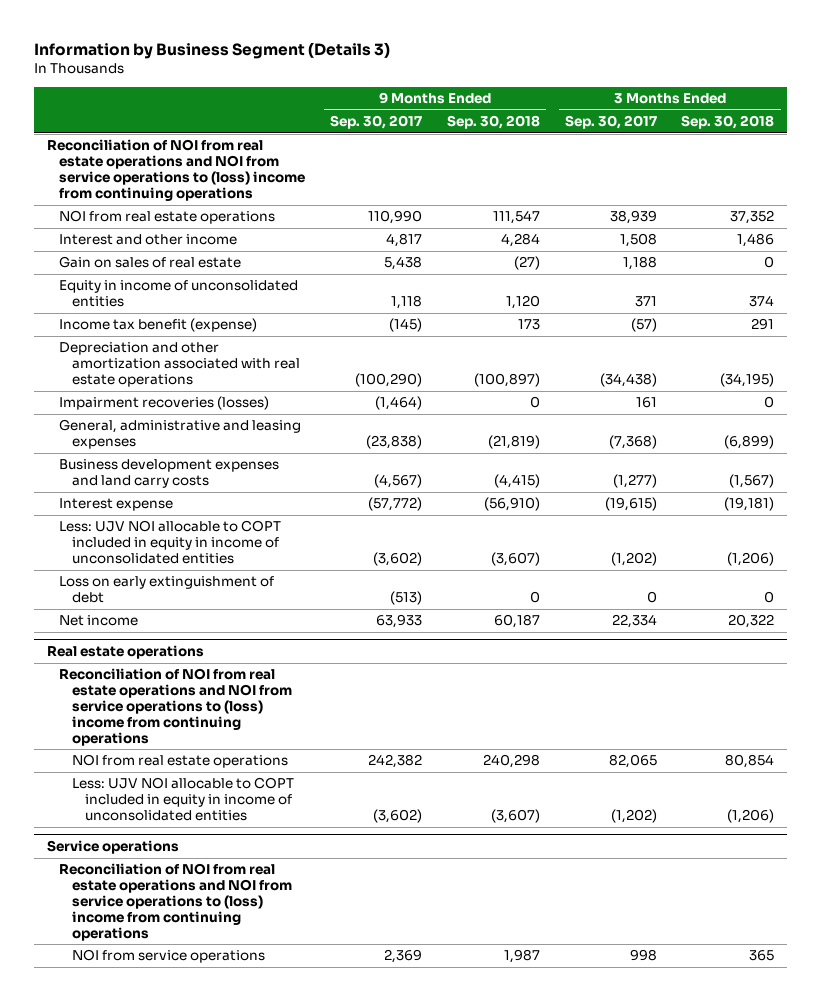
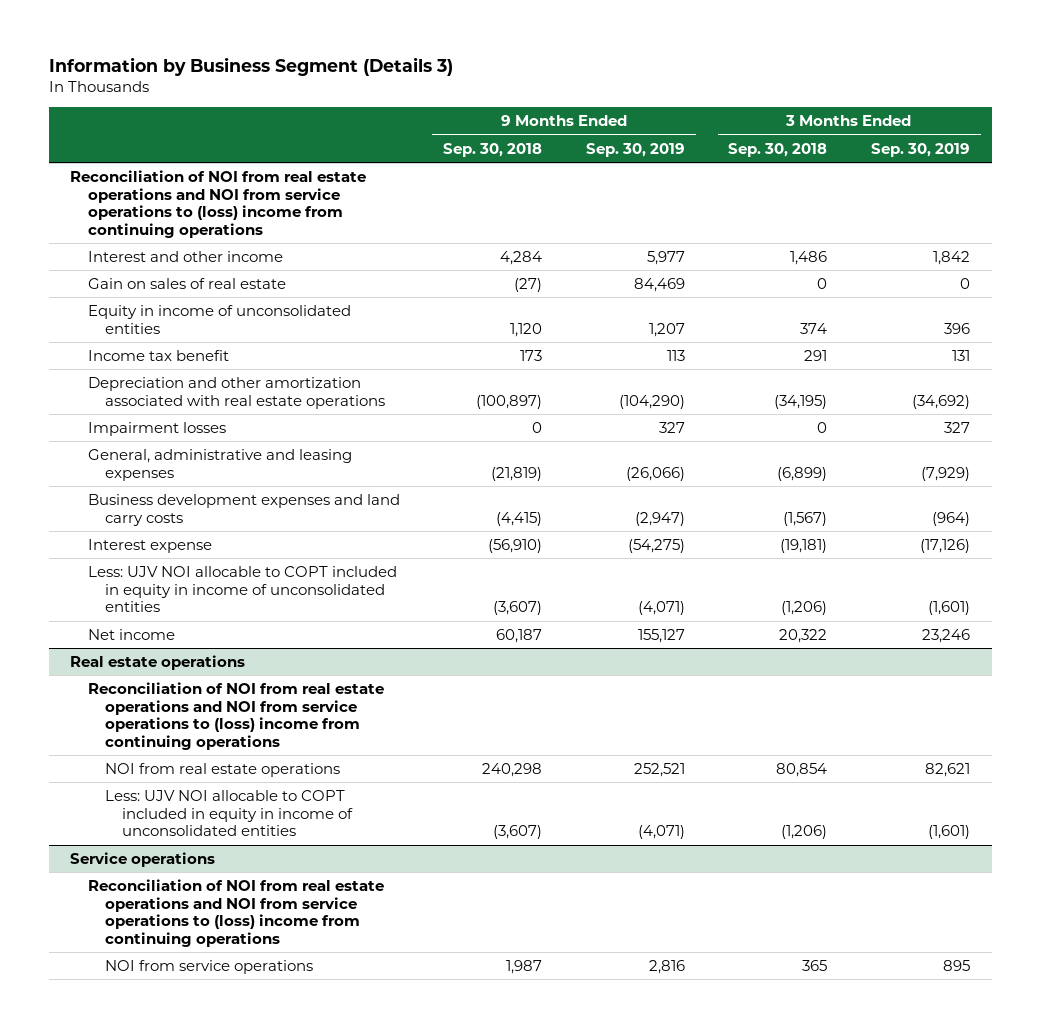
- | 9 Months Ended Sep. 30, 2017 | 9 Months Ended Sep. 30, 2018 | 3 Months Ended Sep. 30, 2017 | 3 Months Ended Sep. 30, 2018
+ | 9 Months Ended Sep. 30, 2018 | 9 Months Ended Sep. 30, 2019 | 3 Months Ended Sep. 30, 2018 | 3 Months Ended Sep. 30, 2019
- NOI from real estate operations | 110,990 | 111,547 | 38,939 | 37,352
- Income tax benefit (expense) | (145) | 173 | (57) | 291
+ Income tax benefit | 173 | 113 | 291 | 131
- Impairment recoveries (losses) | (1,464) | 0 | 161 | 0
+ Impairment losses | 0 | 327 | 0 | 327
- Loss on early extinguishment of debt | (513) | 0 | 0 | 0

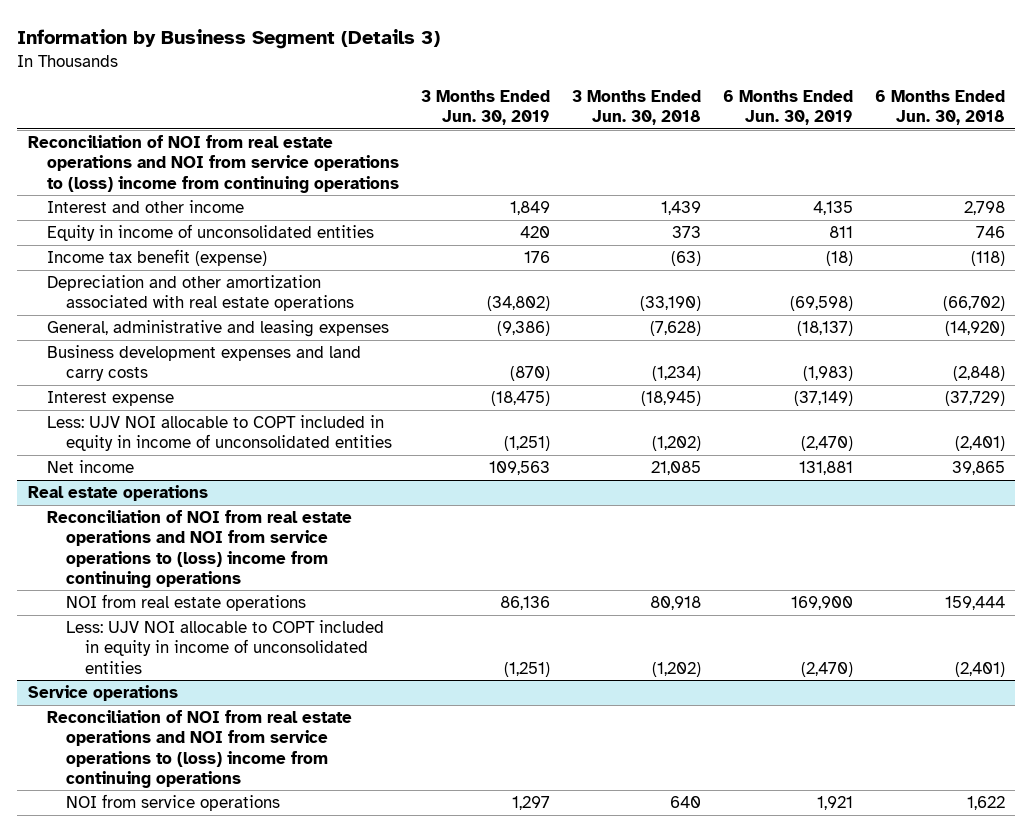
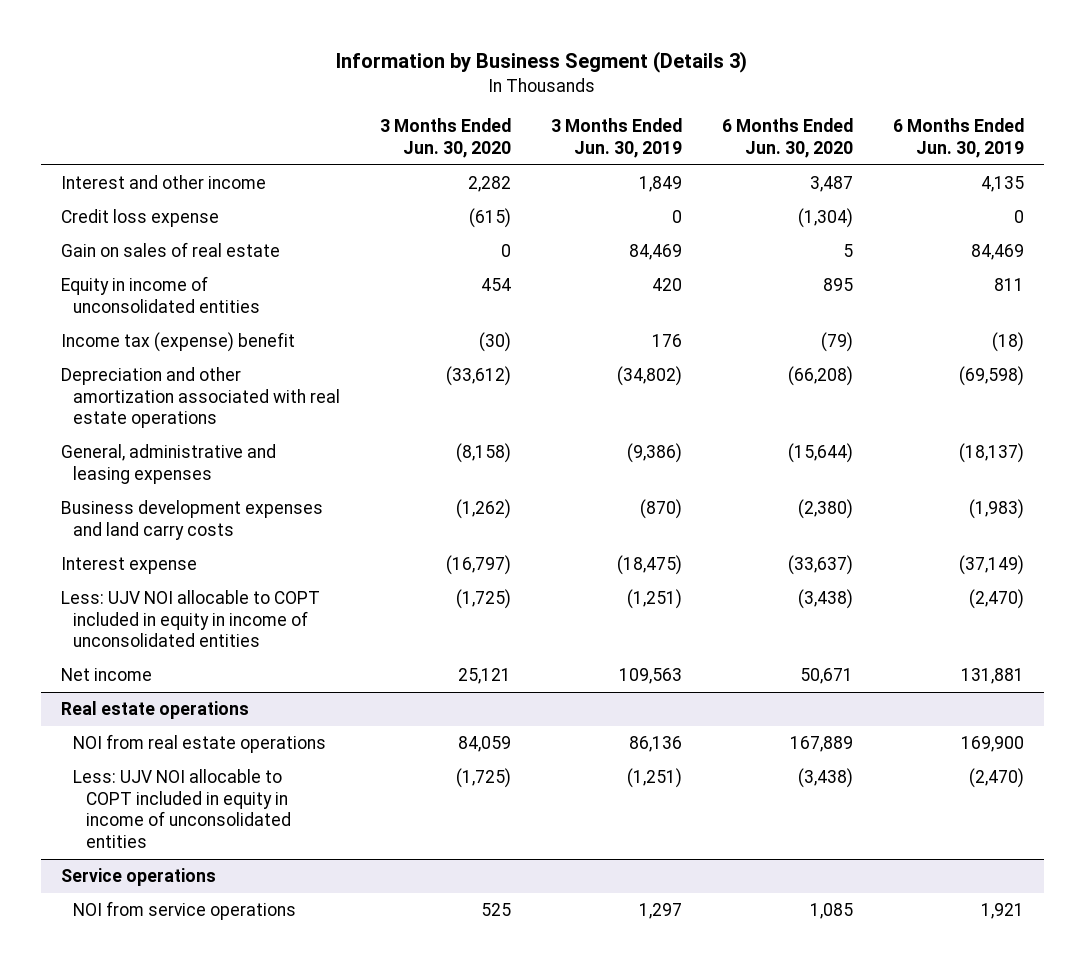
- | 3 Months Ended Jun. 30, 2019 | 3 Months Ended Jun. 30, 2018 | 6 Months Ended Jun. 30, 2019 | 6 Months Ended Jun. 30, 2018
+ | 3 Months Ended Jun. 30, 2020 | 3 Months Ended Jun. 30, 2019 | 6 Months Ended Jun. 30, 2020 | 6 Months Ended Jun. 30, 2019
- Reconciliation of NOI from real estate operations and NOI from service operations to (loss) income from continuing operations
+ Credit loss expense | (615) | 0 | (1,304) | 0
+ Gain on sales of real estate | 0 | 84,469 | 5 | 84,469
- Income tax benefit (expense) | 176 | (63) | (18) | (118)
+ Income tax (expense) benefit | (30) | 176 | (79) | (18)
@ Real estate operations
- Reconciliation of NOI from real estate operations and NOI from service operations to (loss) income from continuing operations
@ Service operations
- Reconciliation of NOI from real estate operations and NOI from service operations to (loss) income from continuing operations

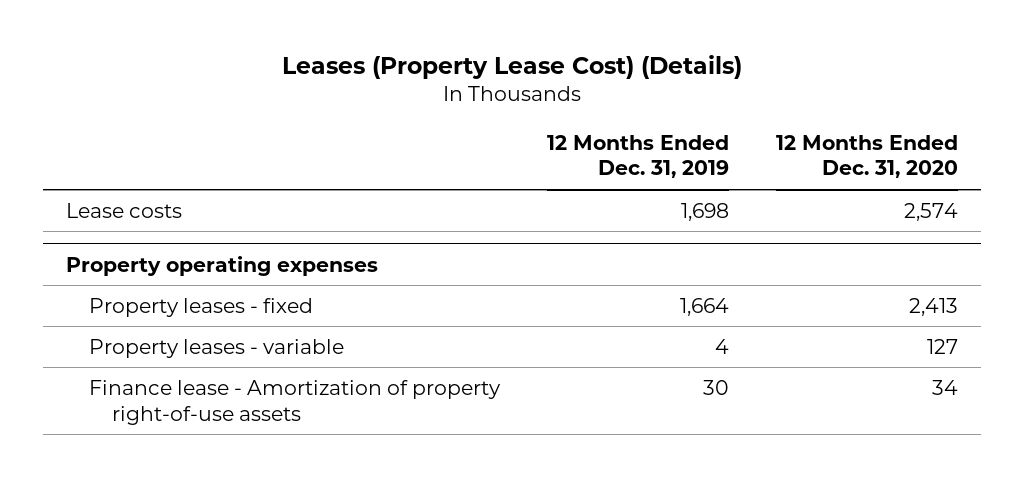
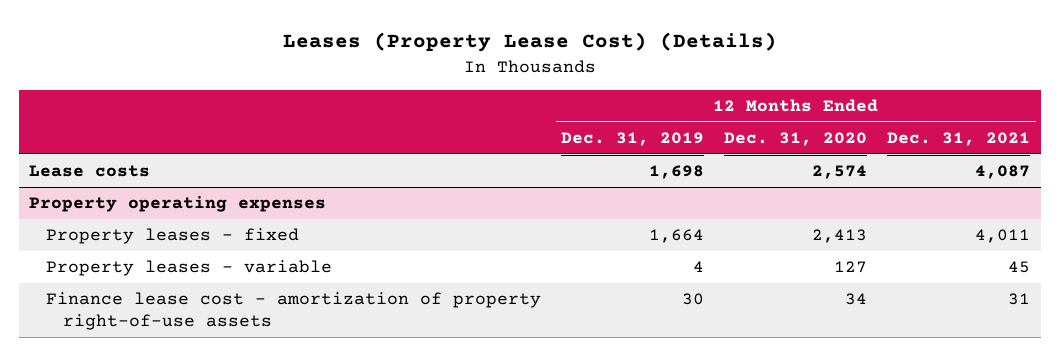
- | 12 Months Ended Dec. 31, 2019 | 12 Months Ended Dec. 31, 2020
+ | 12 Months Ended Dec. 31, 2019 | 12 Months Ended Dec. 31, 2020 | 12 Months Ended Dec. 31, 2021
@ Property operating expenses
- Finance lease - Amortization of property right-of-use assets | 30 | 34
+ Finance lease cost - amortization of property right-of-use assets | 30 | 34 | 31

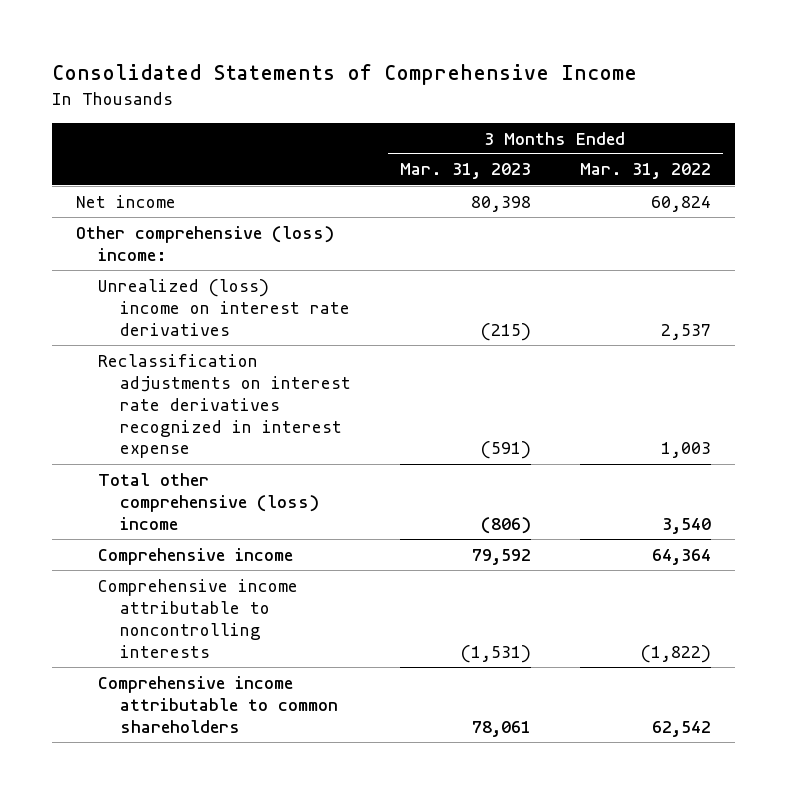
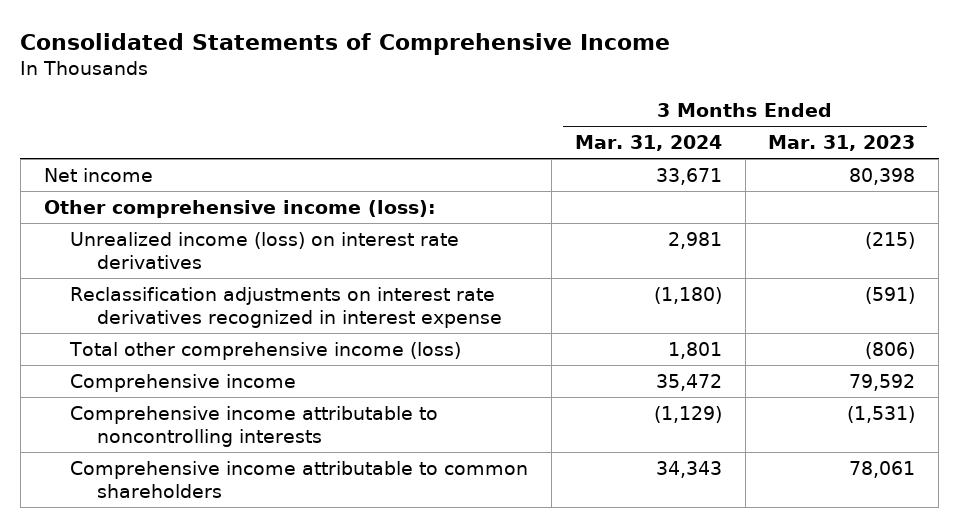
- | 3 Months Ended Mar. 31, 2023 | 3 Months Ended Mar. 31, 2022
+ | 3 Months Ended Mar. 31, 2024 | 3 Months Ended Mar. 31, 2023
- Other comprehensive (loss) income:
- Unrealized (loss) income on interest rate derivatives | (215) | 2,537
+ Other comprehensive income (loss):
+ Unrealized income (loss) on interest rate derivatives | 2,981 | (215)
- Total other comprehensive (loss) income | (806) | 3,540
+ Total other comprehensive income (loss) | 1,801 | (806)

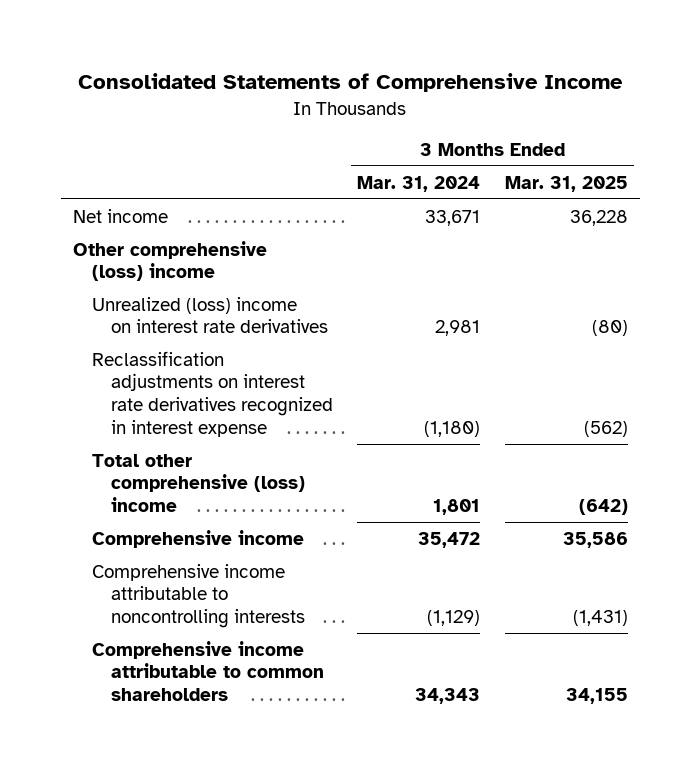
- | 3 Months Ended Mar. 31, 2024 | 3 Months Ended Mar. 31, 2023
+ | 3 Months Ended Mar. 31, 2024 | 3 Months Ended Mar. 31, 2025
- Other comprehensive income (loss):
- Unrealized income (loss) on interest rate derivatives | 2,981 | (215)
+ Other comprehensive (loss) income
+ Unrealized (loss) income on interest rate derivatives | 2,981 | (80)
- Total other comprehensive income (loss) | 1,801 | (806)
+ Total other comprehensive (loss) income | 1,801 | (642)

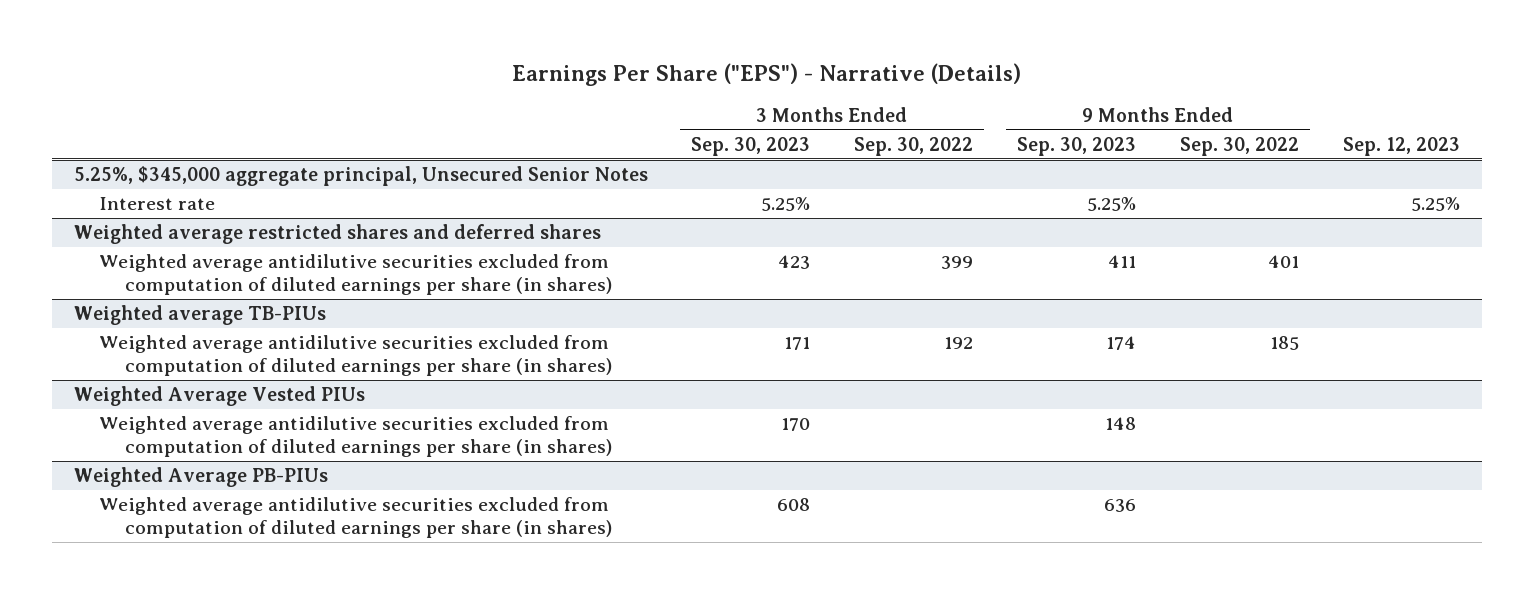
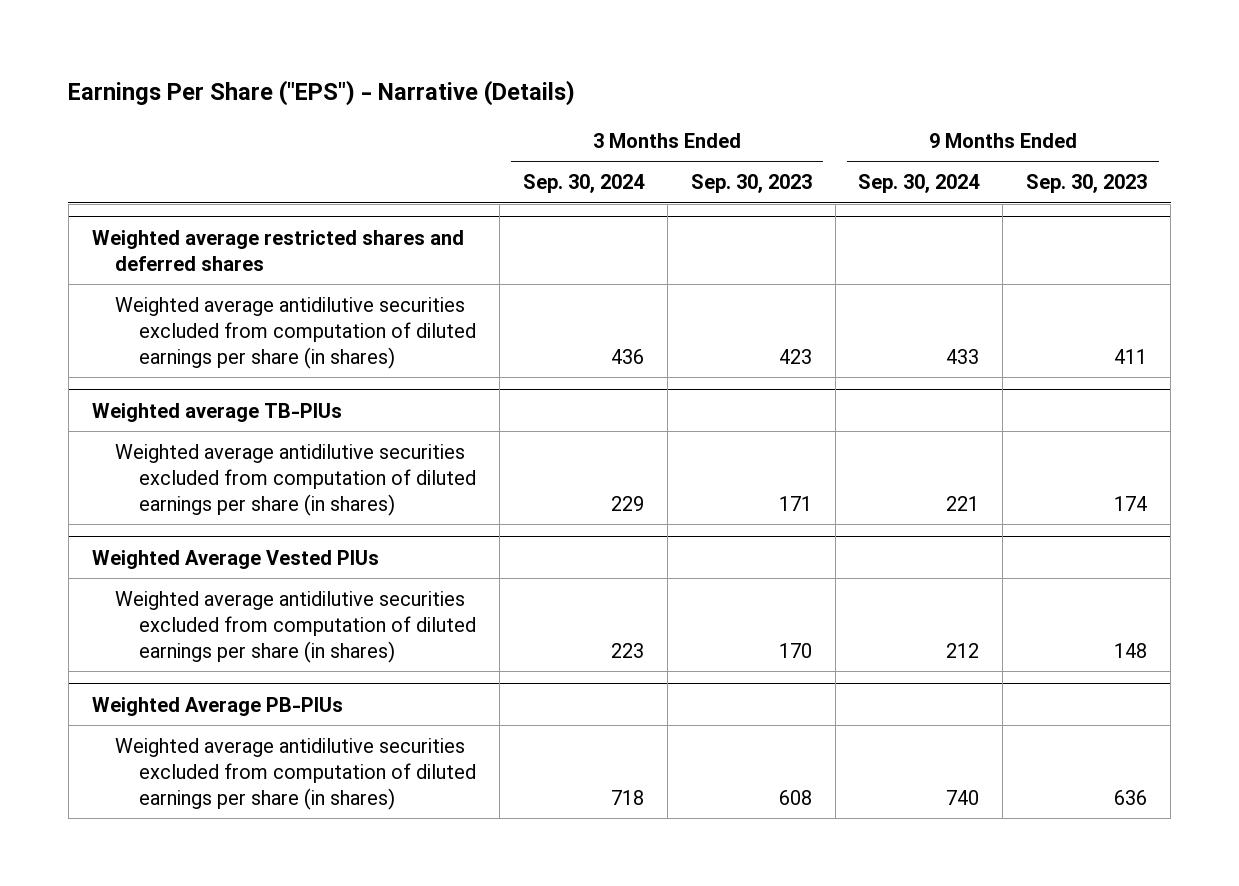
- | 3 Months Ended Sep. 30, 2023 | 3 Months Ended Sep. 30, 2022 | 9 Months Ended Sep. 30, 2023 | 9 Months Ended Sep. 30, 2022 | Sep. 12, 2023
+ | 3 Months Ended Sep. 30, 2024 | 3 Months Ended Sep. 30, 2023 | 9 Months Ended Sep. 30, 2024 | 9 Months Ended Sep. 30, 2023
- 5.25%, $345,000 aggregate principal, Unsecured Senior Notes
- Interest rate | 5.25% | | 5.25% | | 5.25%

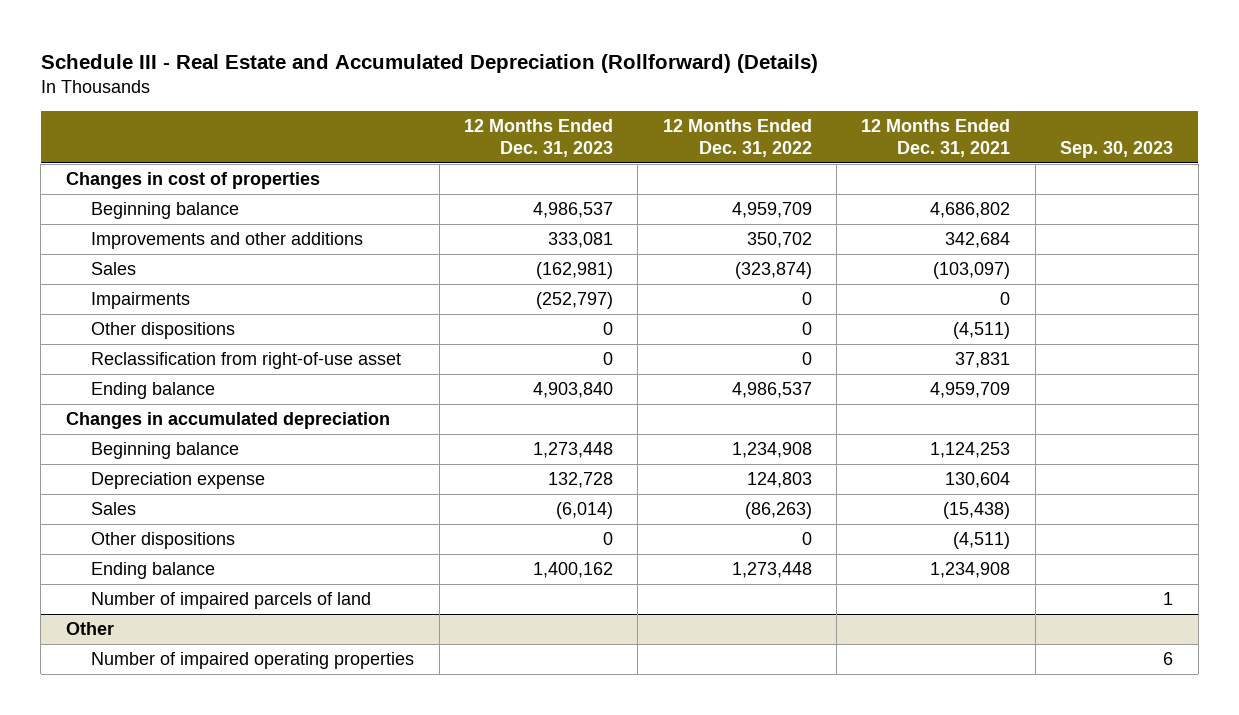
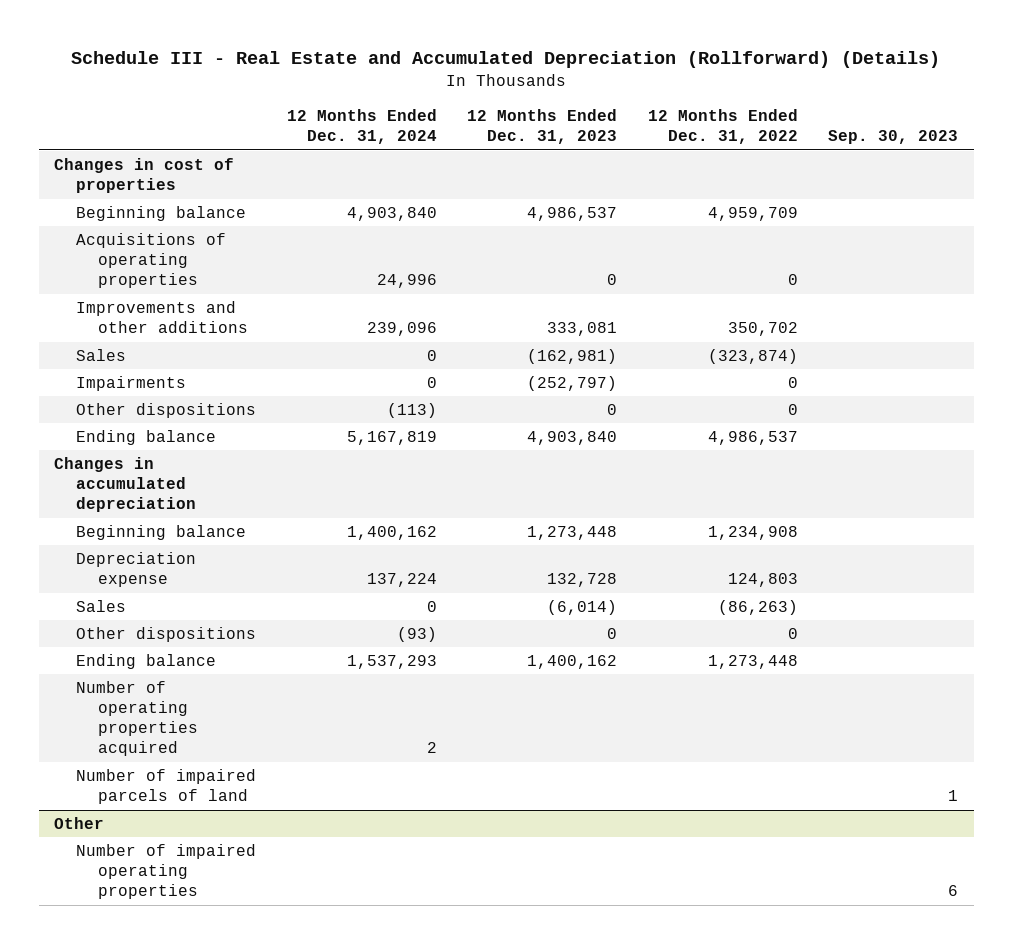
- | 12 Months Ended Dec. 31, 2023 | 12 Months Ended Dec. 31, 2022 | 12 Months Ended Dec. 31, 2021 | Sep. 30, 2023
+ | 12 Months Ended Dec. 31, 2024 | 12 Months Ended Dec. 31, 2023 | 12 Months Ended Dec. 31, 2022 | Sep. 30, 2023
+ Acquisitions of operating properties | 24,996 | 0 | 0 |
- Reclassification from right-of-use asset | 0 | 0 | 37,831 |
+ Number of operating properties acquired | 2 | | |

